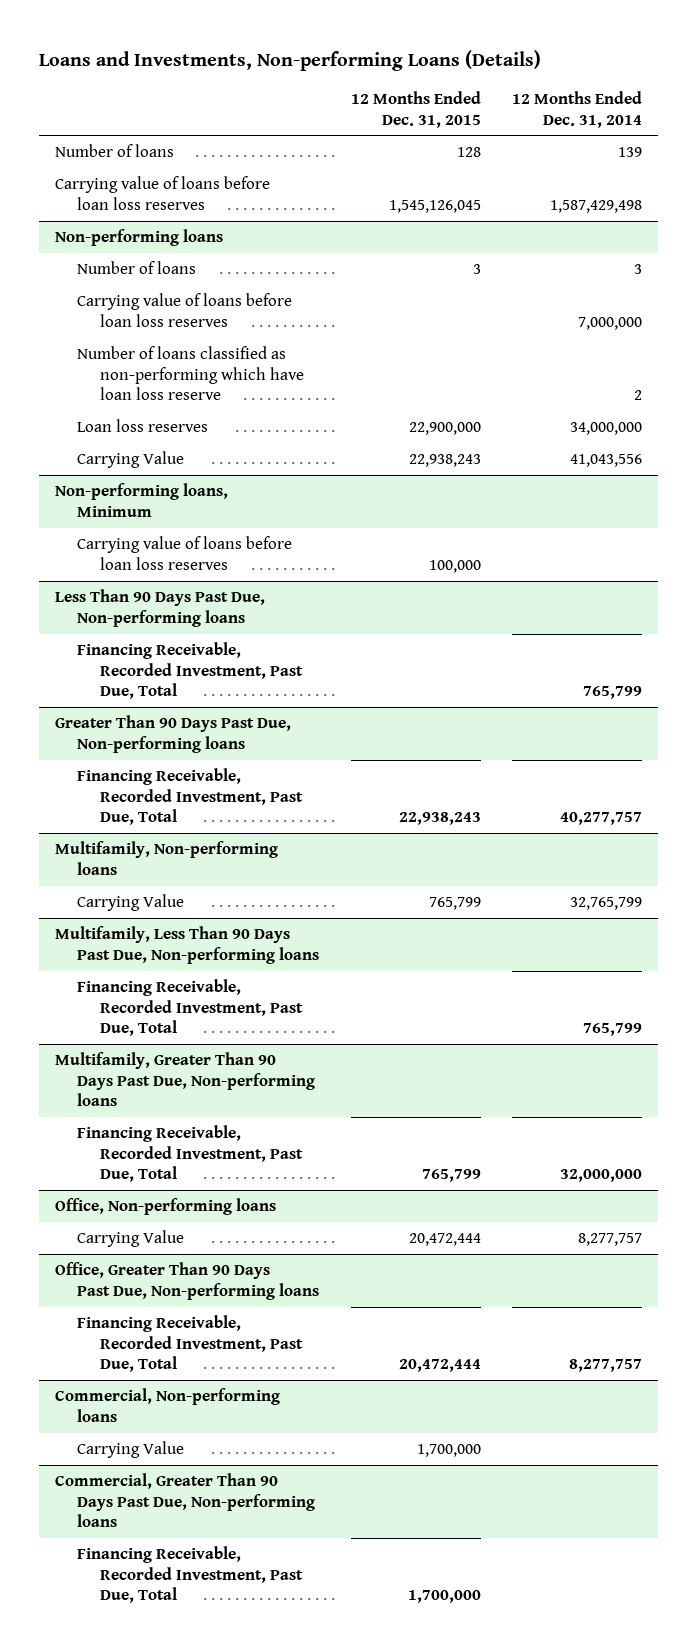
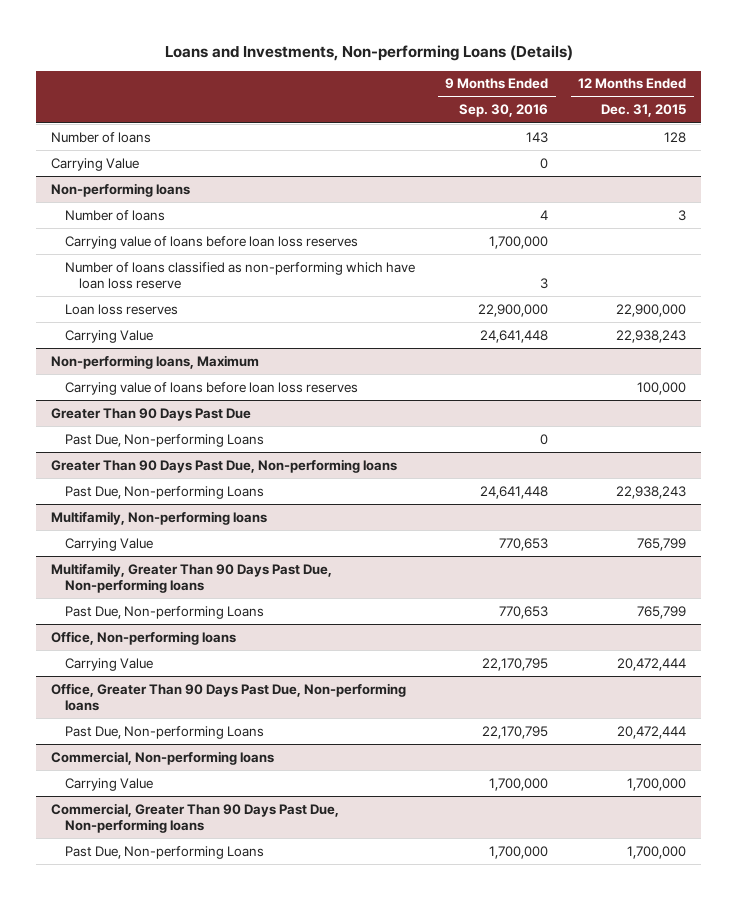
- | 12 Months Ended Dec. 31, 2015 | 12 Months Ended Dec. 31, 2014
+ | 9 Months Ended Sep. 30, 2016 | 12 Months Ended Dec. 31, 2015
- Carrying value of loans before loan loss reserves | 1,545,126,045 | 1,587,429,498
+ Carrying Value | 0 |
- Non-performing loans, Minimum
+ Non-performing loans, Maximum
- Less Than 90 Days Past Due, Non-performing loans
- Financing Receivable, Recorded Investment, Past Due, Total | | 765,799
+ Greater Than 90 Days Past Due
+ Past Due, Non-performing Loans | 0 |
@ Greater Than 90 Days Past Due, Non-performing loans
- Financing Receivable, Recorded Investment, Past Due, Total | 22,938,243 | 40,277,757
+ Past Due, Non-performing Loans | 24,641,448 | 22,938,243
- Multifamily, Less Than 90 Days Past Due, Non-performing loans
- Financing Receivable, Recorded Investment, Past Due, Total | | 765,799
@ Multifamily, Greater Than 90 Days Past Due, Non-performing loans
- Financing Receivable, Recorded Investment, Past Due, Total | 765,799 | 32,000,000
+ Past Due, Non-performing Loans | 770,653 | 765,799
@ Office, Greater Than 90 Days Past Due, Non-performing loans
- Financing Receivable, Recorded Investment, Past Due, Total | 20,472,444 | 8,277,757
+ Past Due, Non-performing Loans | 22,170,795 | 20,472,444
@ Commercial, Greater Than 90 Days Past Due, Non-performing loans
- Financing Receivable, Recorded Investment, Past Due, Total | 1,700,000 |
+ Past Due, Non-performing Loans | 1,700,000 | 1,700,000

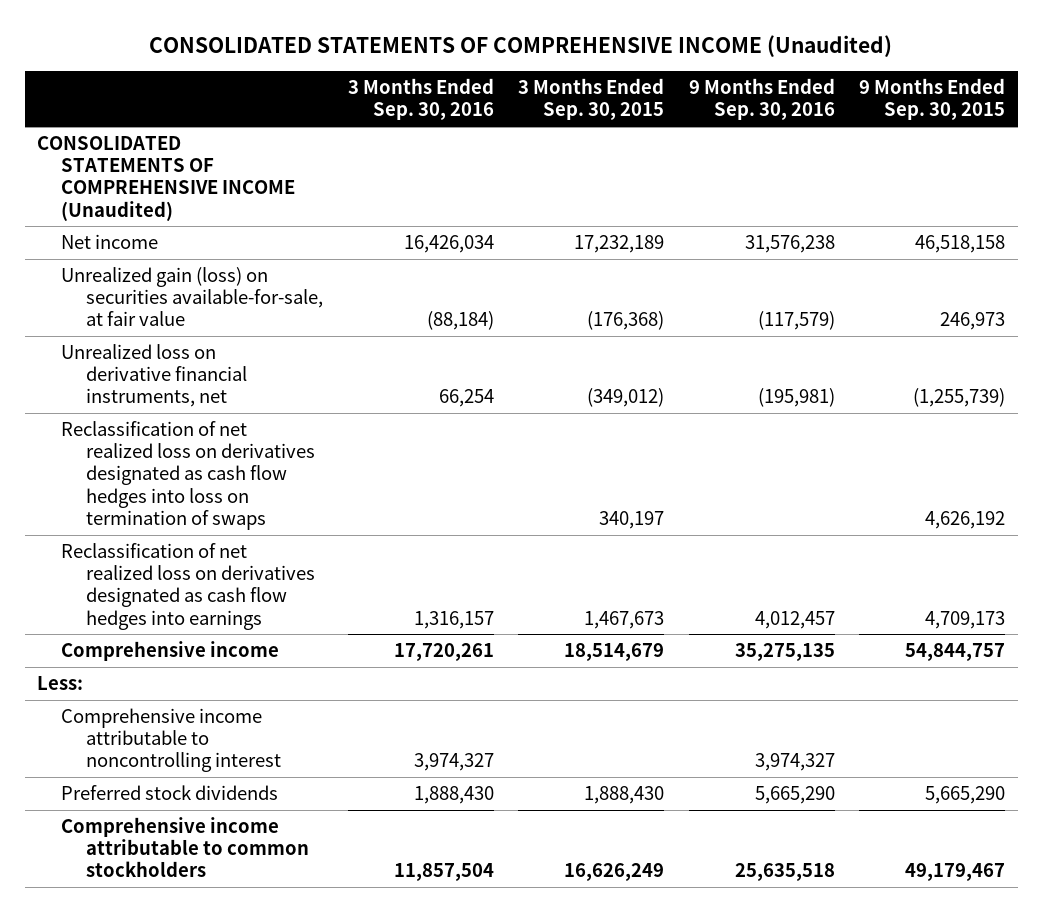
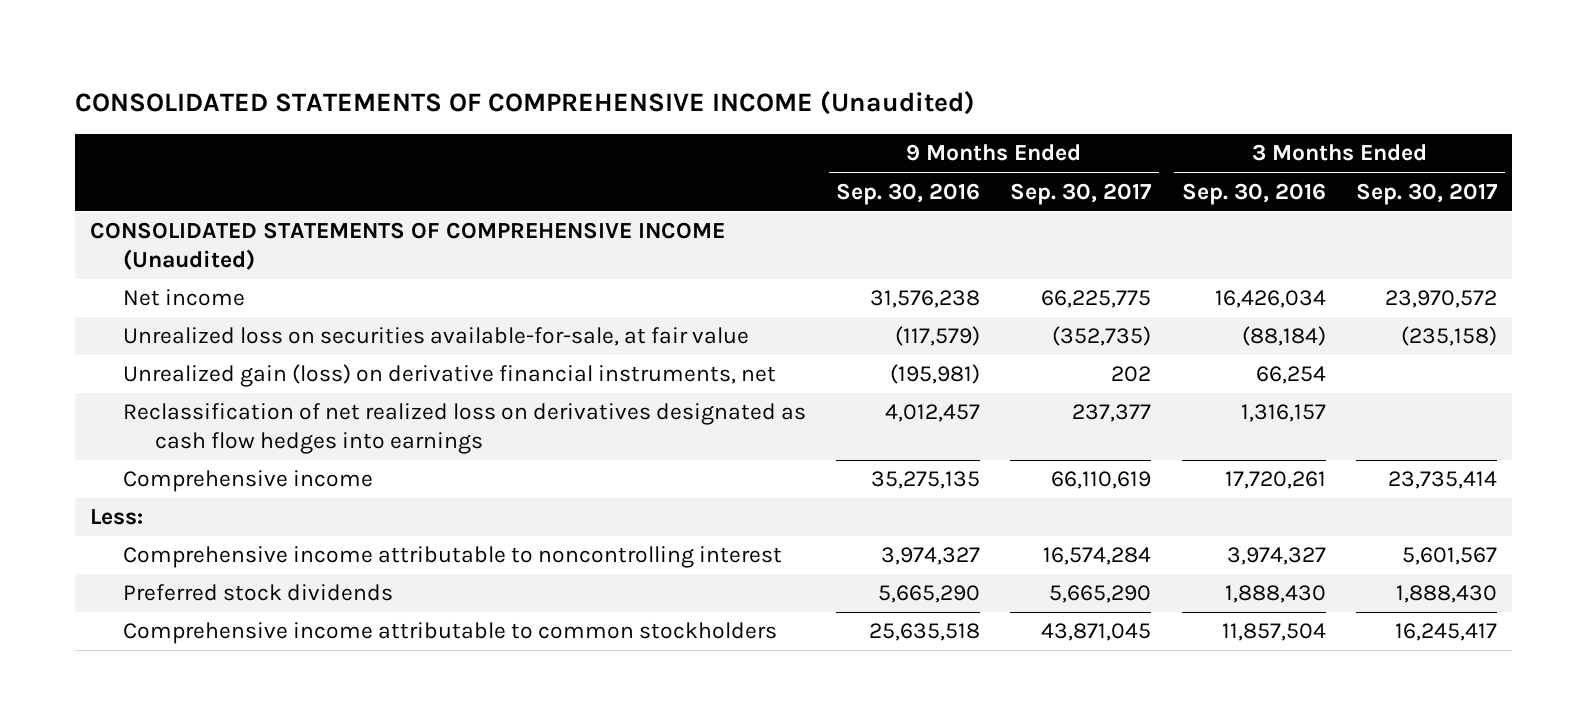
- | 3 Months Ended Sep. 30, 2016 | 3 Months Ended Sep. 30, 2015 | 9 Months Ended Sep. 30, 2016 | 9 Months Ended Sep. 30, 2015
+ | 9 Months Ended Sep. 30, 2016 | 9 Months Ended Sep. 30, 2017 | 3 Months Ended Sep. 30, 2016 | 3 Months Ended Sep. 30, 2017
- Unrealized gain (loss) on securities available-for-sale, at fair value | (88,184) | (176,368) | (117,579) | 246,973
- Unrealized loss on derivative financial instruments, net | 66,254 | (349,012) | (195,981) | (1,255,739)
- Reclassification of net realized loss on derivatives designated as cash flow hedges into loss on termination of swaps | | 340,197 | | 4,626,192
+ Unrealized loss on securities available-for-sale, at fair value | (117,579) | (352,735) | (88,184) | (235,158)
+ Unrealized gain (loss) on derivative financial instruments, net | (195,981) | 202 | 66,254 |

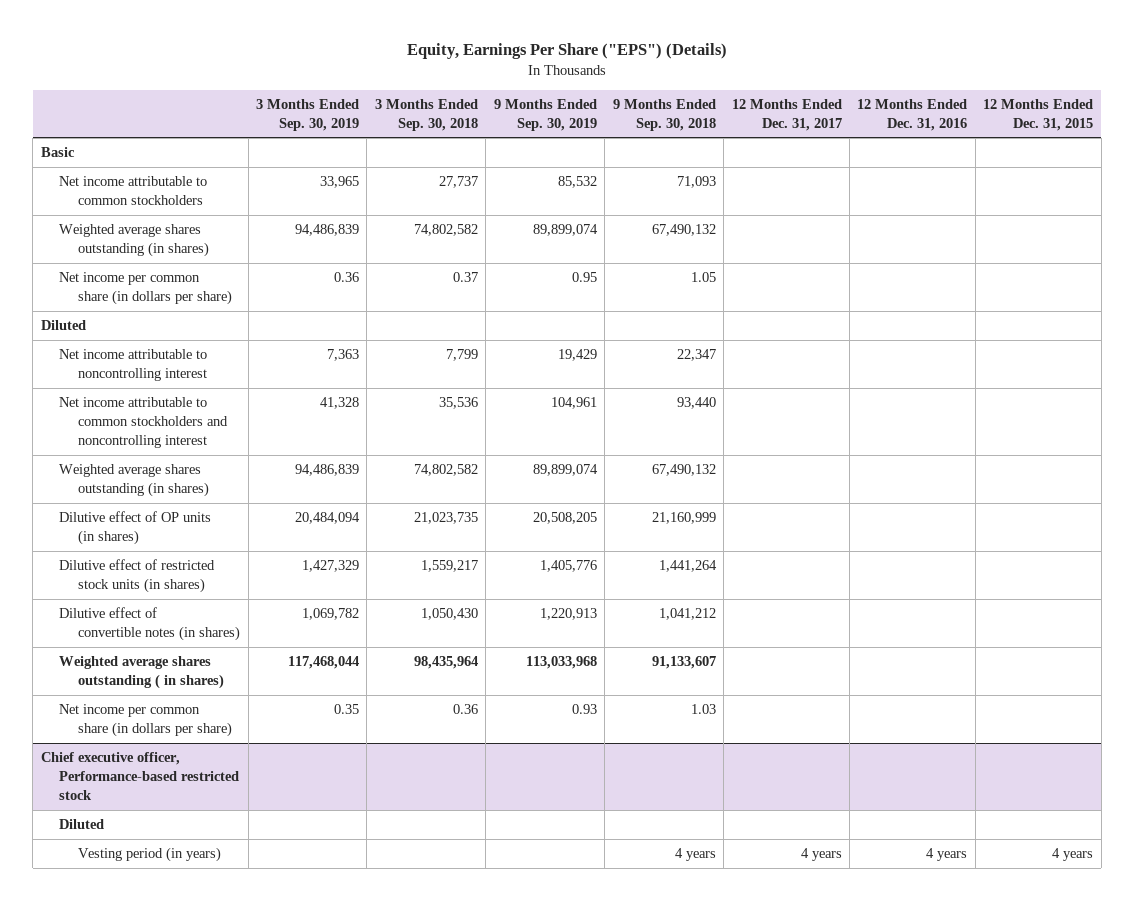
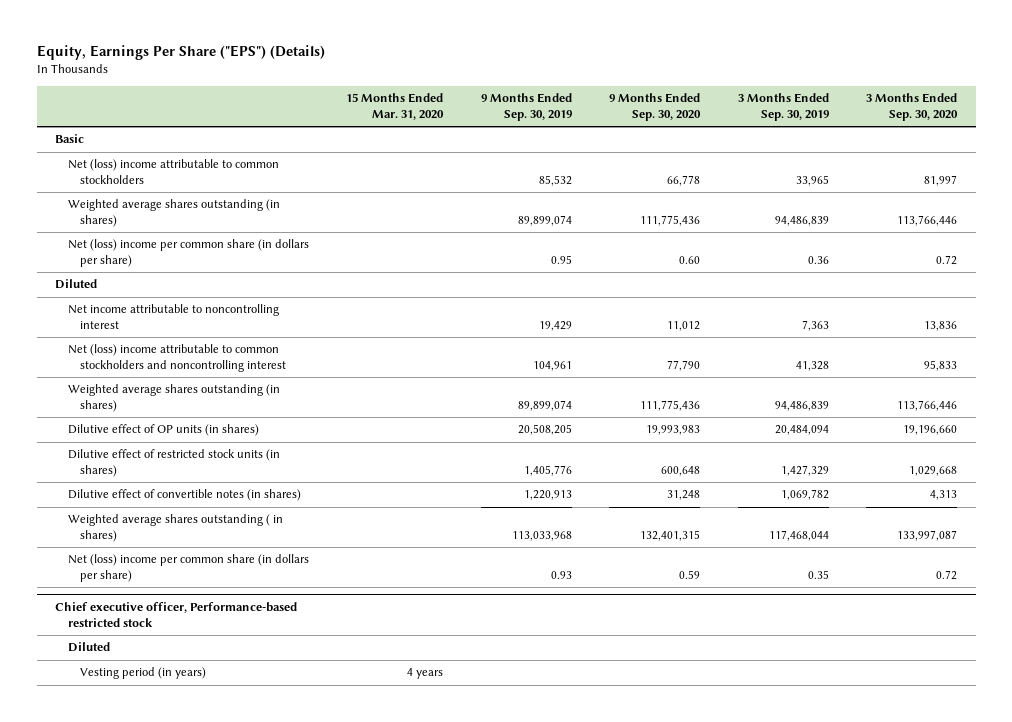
- | 3 Months Ended Sep. 30, 2019 | 3 Months Ended Sep. 30, 2018 | 9 Months Ended Sep. 30, 2019 | 9 Months Ended Sep. 30, 2018 | 12 Months Ended Dec. 31, 2017 | 12 Months Ended Dec. 31, 2016 | 12 Months Ended Dec. 31, 2015
+ | 15 Months Ended Mar. 31, 2020 | 9 Months Ended Sep. 30, 2019 | 9 Months Ended Sep. 30, 2020 | 3 Months Ended Sep. 30, 2019 | 3 Months Ended Sep. 30, 2020
- Net income attributable to common stockholders | 33,965 | 27,737 | 85,532 | 71,093 | | |
+ Net (loss) income attributable to common stockholders | | 85,532 | 66,778 | 33,965 | 81,997
- Net income per common share (in dollars per share) | 0.36 | 0.37 | 0.95 | 1.05 | | |
+ Net (loss) income per common share (in dollars per share) | | 0.95 | 0.60 | 0.36 | 0.72
- Net income attributable to common stockholders and noncontrolling interest | 41,328 | 35,536 | 104,961 | 93,440 | | |
+ Net (loss) income attributable to common stockholders and noncontrolling interest | | 104,961 | 77,790 | 41,328 | 95,833
- Net income per common share (in dollars per share) | 0.35 | 0.36 | 0.93 | 1.03 | | |
+ Net (loss) income per common share (in dollars per share) | | 0.93 | 0.59 | 0.35 | 0.72

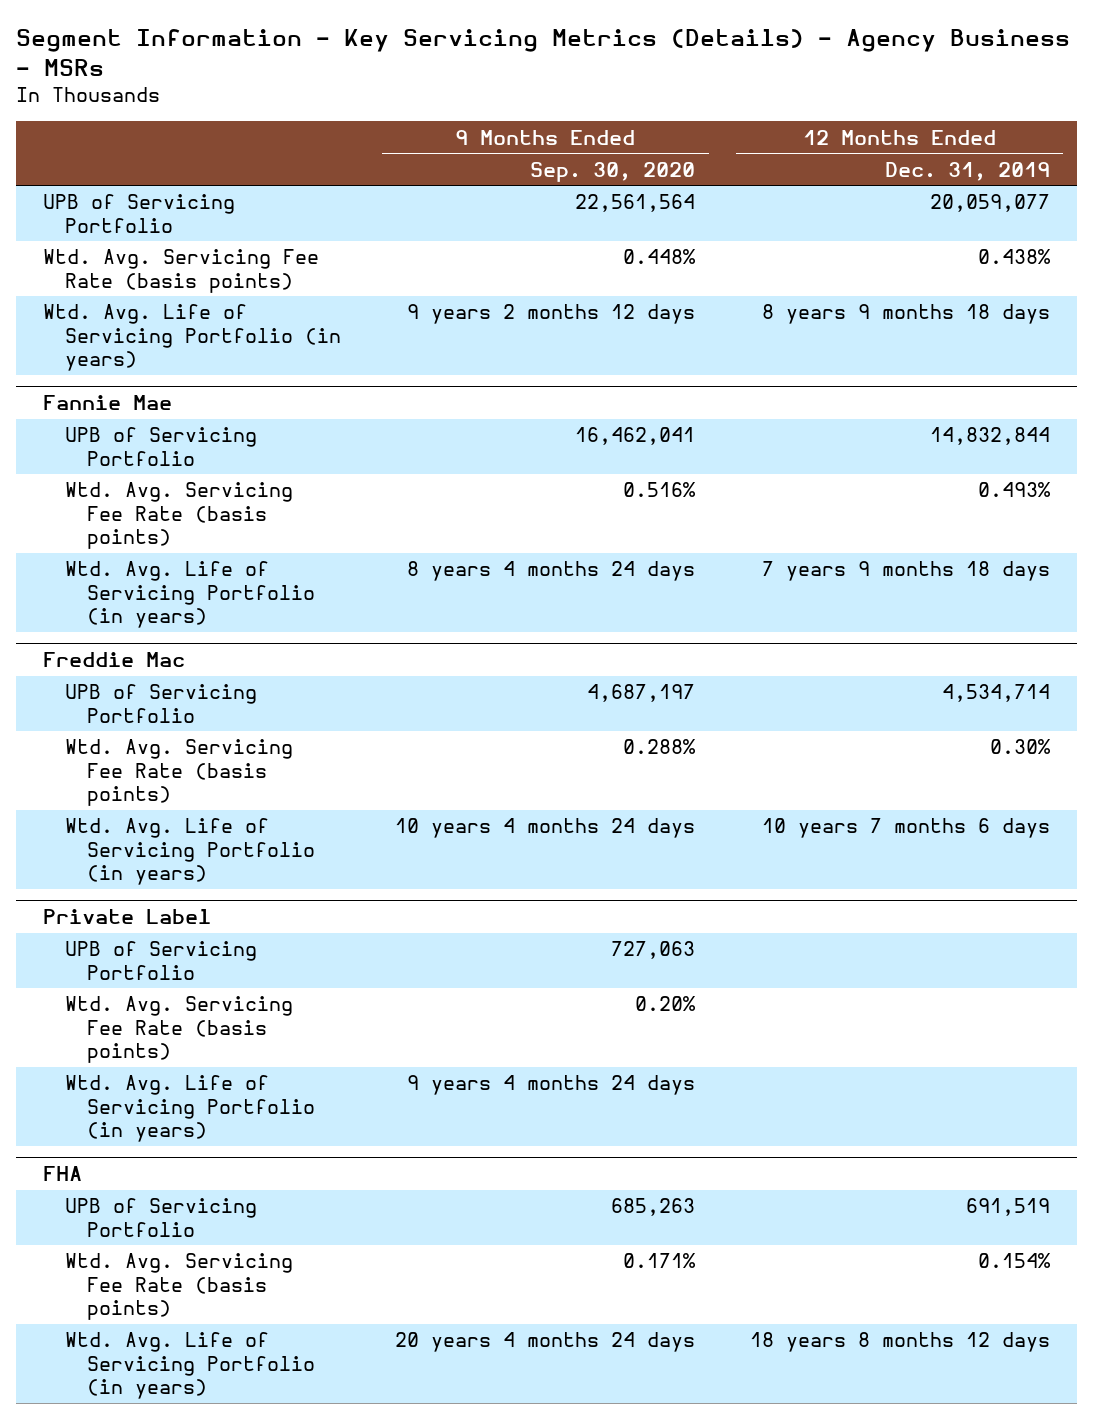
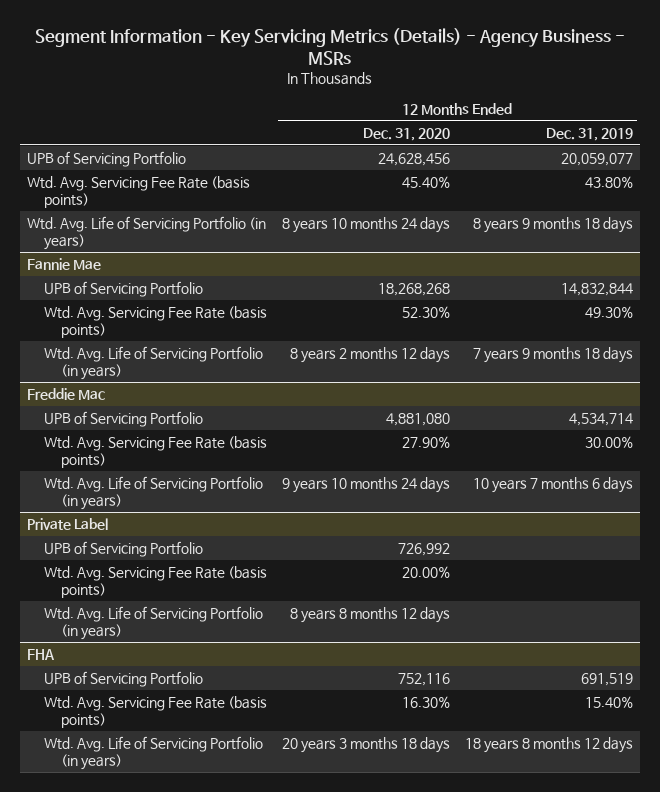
- | 9 Months Ended Sep. 30, 2020 | 12 Months Ended Dec. 31, 2019
+ | 12 Months Ended Dec. 31, 2020 | 12 Months Ended Dec. 31, 2019
- Wtd. Avg. Servicing Fee Rate (basis points) | 0.448% | 0.438%
+ Wtd. Avg. Servicing Fee Rate (basis points) | 45.40% | 43.80%
@ Fannie Mae
- Wtd. Avg. Servicing Fee Rate (basis points) | 0.516% | 0.493%
+ Wtd. Avg. Servicing Fee Rate (basis points) | 52.30% | 49.30%
@ Freddie Mac
- Wtd. Avg. Servicing Fee Rate (basis points) | 0.288% | 0.30%
+ Wtd. Avg. Servicing Fee Rate (basis points) | 27.90% | 30.00%
@ FHA
- Wtd. Avg. Servicing Fee Rate (basis points) | 0.171% | 0.154%
+ Wtd. Avg. Servicing Fee Rate (basis points) | 16.30% | 15.40%

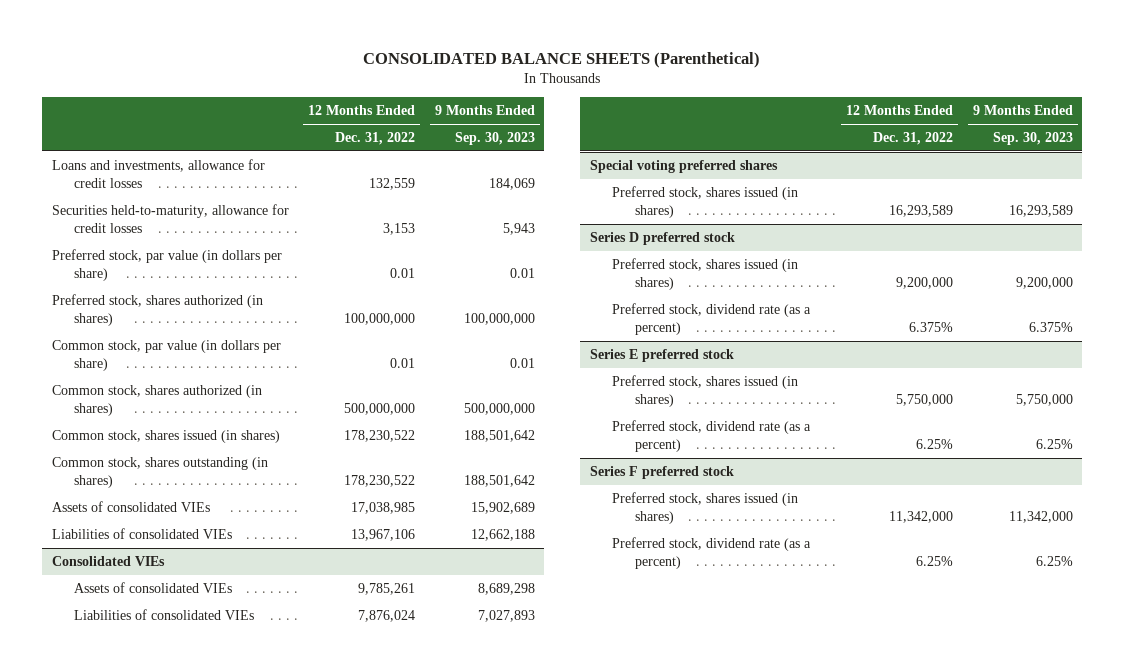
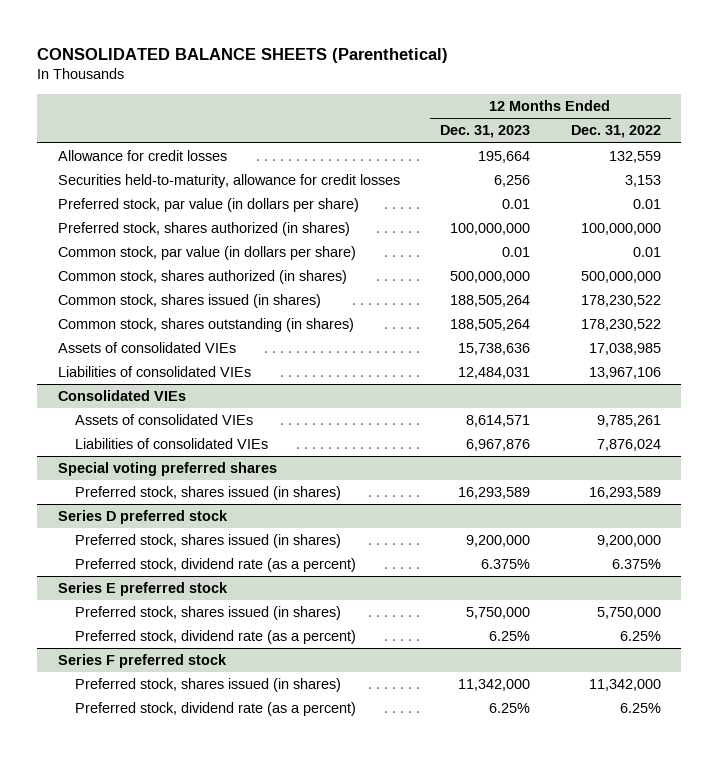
- | 12 Months Ended Dec. 31, 2022 | 9 Months Ended Sep. 30, 2023
+ | 12 Months Ended Dec. 31, 2023 | 12 Months Ended Dec. 31, 2022
- Loans and investments, allowance for credit losses | 132,559 | 184,069
+ Allowance for credit losses | 195,664 | 132,559

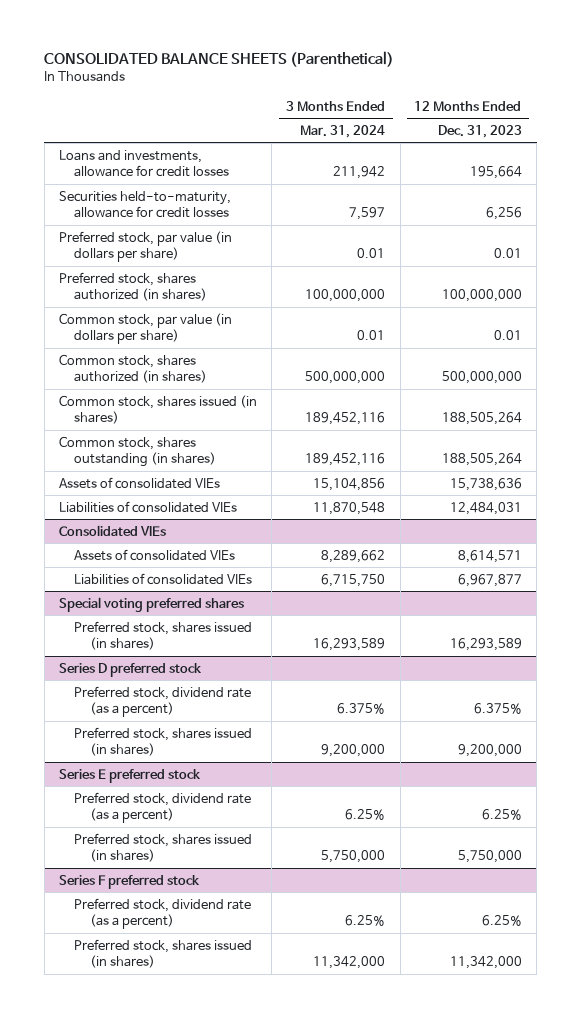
- | 12 Months Ended Dec. 31, 2023 | 12 Months Ended Dec. 31, 2022
+ | 3 Months Ended Mar. 31, 2024 | 12 Months Ended Dec. 31, 2023
- Allowance for credit losses | 195,664 | 132,559
+ Loans and investments, allowance for credit losses | 211,942 | 195,664
@ Consolidated VIEs
- Liabilities of consolidated VIEs | 6,967,876 | 7,876,024
+ Liabilities of consolidated VIEs | 6,715,750 | 6,967,877
@ Series D preferred stock
moved down: Preferred stock, shares issued (in shares) | 9,200,000 | 9,200,000
@ Series E preferred stock
moved down: Preferred stock, shares issued (in shares) | 5,750,000 | 5,750,000
@ Series F preferred stock
moved down: Preferred stock, shares issued (in shares) | 11,342,000 | 11,342,000

